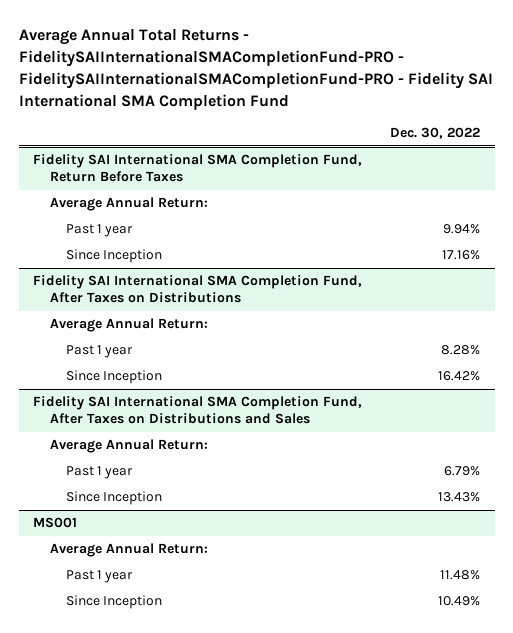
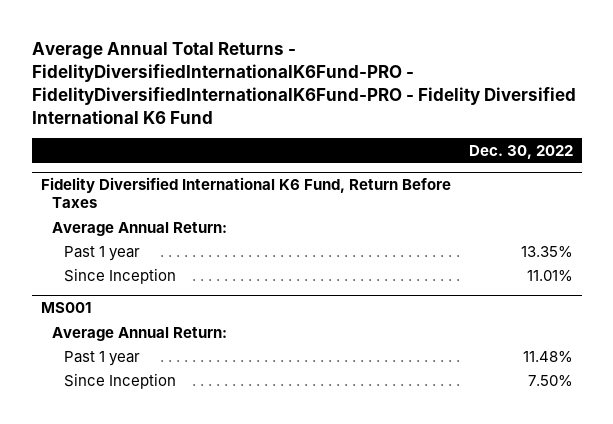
- Average Annual Total Returns - FidelitySAIInternationalSMACompletionFund-PRO - FidelitySAIInternationalSMACompletionFund-PRO - Fidelity SAI International SMA Completion Fund
+ Average Annual Total Returns - FidelityDiversifiedInternationalK6Fund-PRO - FidelityDiversifiedInternationalK6Fund-PRO - Fidelity Diversified International K6 Fund
- Fidelity SAI International SMA Completion Fund, Return Before Taxes
- Average Annual Return:
- Past 1 year | 9.94%
- Since Inception | 17.16%
- Fidelity SAI International SMA Completion Fund, After Taxes on Distributions
- Average Annual Return:
- Past 1 year | 8.28%
- Since Inception | 16.42%
- Fidelity SAI International SMA Completion Fund, After Taxes on Distributions and Sales
+ Fidelity Diversified International K6 Fund, Return Before Taxes
- Past 1 year | 6.79%
- Since Inception | 13.43%
+ Past 1 year | 13.35%
+ Since Inception | 11.01%
@ MS001
- Since Inception | 10.49%
+ Since Inception | 7.50%

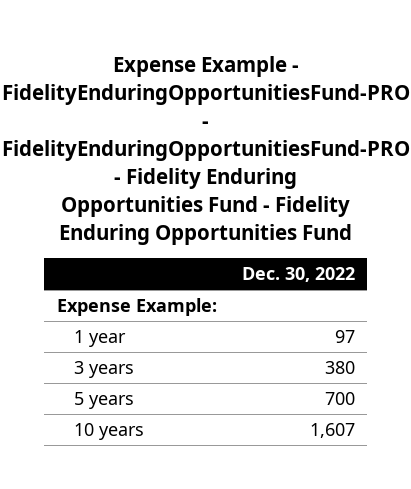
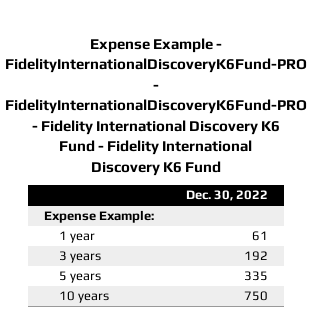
- Expense Example - FidelityEnduringOpportunitiesFund-PRO - FidelityEnduringOpportunitiesFund-PRO - Fidelity Enduring Opportunities Fund - Fidelity Enduring Opportunities Fund
+ Expense Example - FidelityInternationalDiscoveryK6Fund-PRO - FidelityInternationalDiscoveryK6Fund-PRO - Fidelity International Discovery K6 Fund - Fidelity International Discovery K6 Fund
- 1 year | 97
- 3 years | 380
- 5 years | 700
- 10 years | 1,607
+ 1 year | 61
+ 3 years | 192
+ 5 years | 335
+ 10 years | 750

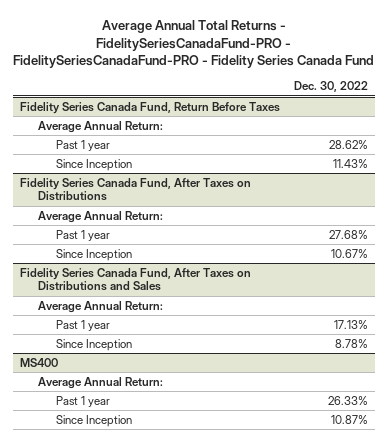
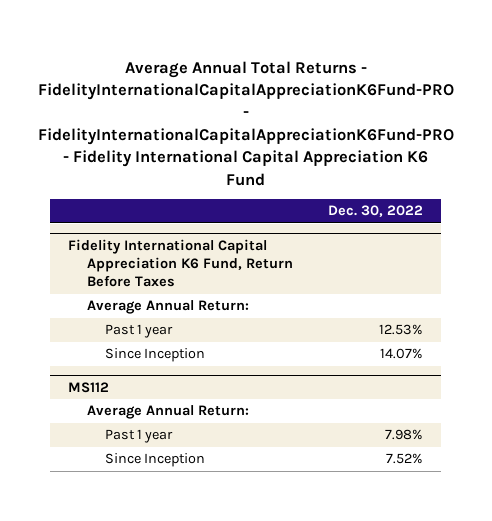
- Average Annual Total Returns - FidelitySeriesCanadaFund-PRO - FidelitySeriesCanadaFund-PRO - Fidelity Series Canada Fund
+ Average Annual Total Returns - FidelityInternationalCapitalAppreciationK6Fund-PRO - FidelityInternationalCapitalAppreciationK6Fund-PRO - Fidelity International Capital Appreciation K6 Fund
- Fidelity Series Canada Fund, Return Before Taxes
- Average Annual Return:
- Past 1 year | 28.62%
- Since Inception | 11.43%
- Fidelity Series Canada Fund, After Taxes on Distributions
- Average Annual Return:
- Past 1 year | 27.68%
- Since Inception | 10.67%
- Fidelity Series Canada Fund, After Taxes on Distributions and Sales
+ Fidelity International Capital Appreciation K6 Fund, Return Before Taxes
- Past 1 year | 17.13%
- Since Inception | 8.78%
- MS400
+ Past 1 year | 12.53%
+ Since Inception | 14.07%
+ MS112
- Past 1 year | 26.33%
- Since Inception | 10.87%
+ Past 1 year | 7.98%
+ Since Inception | 7.52%

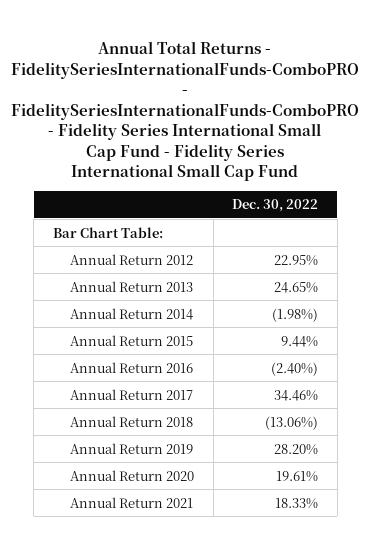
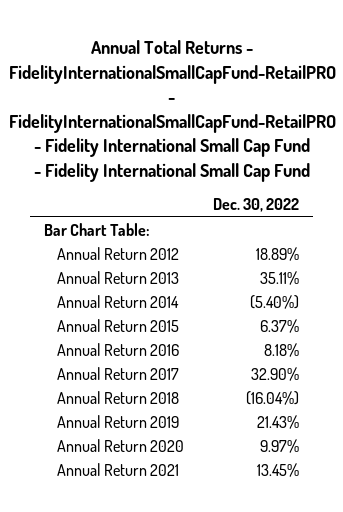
- Annual Total Returns - FidelitySeriesInternationalFunds-ComboPRO - FidelitySeriesInternationalFunds-ComboPRO - Fidelity Series International Small Cap Fund - Fidelity Series International Small Cap Fund
+ Annual Total Returns - FidelityInternationalSmallCapFund-RetailPRO - FidelityInternationalSmallCapFund-RetailPRO - Fidelity International Small Cap Fund - Fidelity International Small Cap Fund
- Annual Return 2012 | 22.95%
- Annual Return 2013 | 24.65%
- Annual Return 2014 | (1.98%)
- Annual Return 2015 | 9.44%
- Annual Return 2016 | (2.40%)
- Annual Return 2017 | 34.46%
- Annual Return 2018 | (13.06%)
- Annual Return 2019 | 28.20%
- Annual Return 2020 | 19.61%
- Annual Return 2021 | 18.33%
+ Annual Return 2012 | 18.89%
+ Annual Return 2013 | 35.11%
+ Annual Return 2014 | (5.40%)
+ Annual Return 2015 | 6.37%
+ Annual Return 2016 | 8.18%
+ Annual Return 2017 | 32.90%
+ Annual Return 2018 | (16.04%)
+ Annual Return 2019 | 21.43%
+ Annual Return 2020 | 9.97%
+ Annual Return 2021 | 13.45%

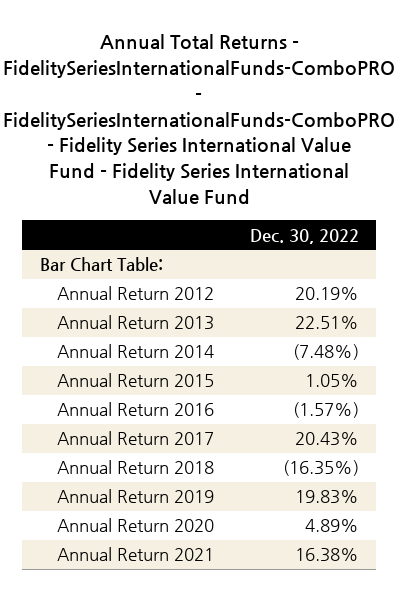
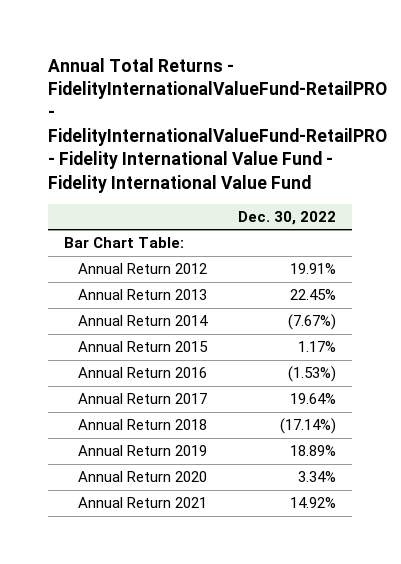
- Annual Total Returns - FidelitySeriesInternationalFunds-ComboPRO - FidelitySeriesInternationalFunds-ComboPRO - Fidelity Series International Value Fund - Fidelity Series International Value Fund
+ Annual Total Returns - FidelityInternationalValueFund-RetailPRO - FidelityInternationalValueFund-RetailPRO - Fidelity International Value Fund - Fidelity International Value Fund
- Annual Return 2012 | 20.19%
- Annual Return 2013 | 22.51%
- Annual Return 2014 | (7.48%)
- Annual Return 2015 | 1.05%
- Annual Return 2016 | (1.57%)
- Annual Return 2017 | 20.43%
- Annual Return 2018 | (16.35%)
- Annual Return 2019 | 19.83%
- Annual Return 2020 | 4.89%
- Annual Return 2021 | 16.38%
+ Annual Return 2012 | 19.91%
+ Annual Return 2013 | 22.45%
+ Annual Return 2014 | (7.67%)
+ Annual Return 2015 | 1.17%
+ Annual Return 2016 | (1.53%)
+ Annual Return 2017 | 19.64%
+ Annual Return 2018 | (17.14%)
+ Annual Return 2019 | 18.89%
+ Annual Return 2020 | 3.34%
+ Annual Return 2021 | 14.92%

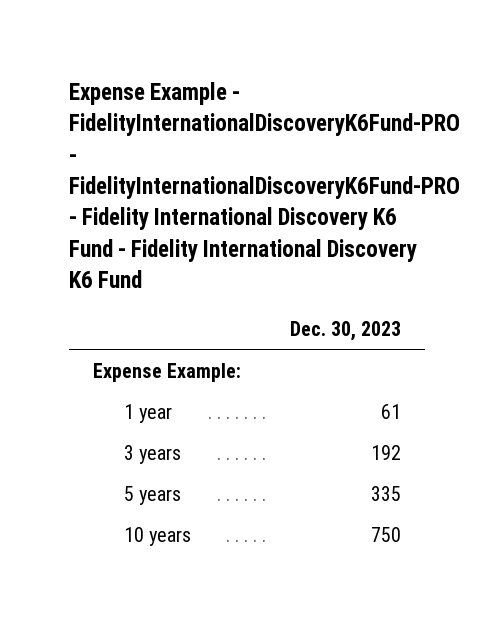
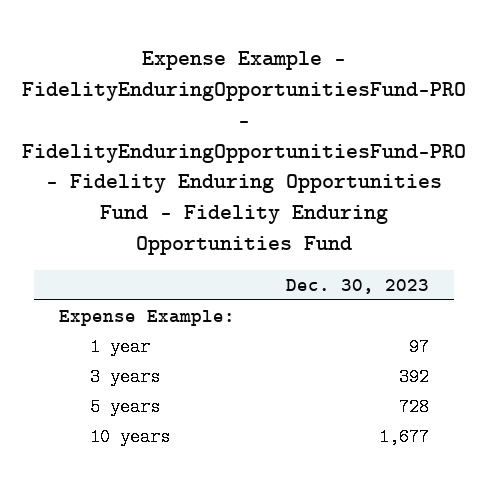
- Expense Example - FidelityInternationalDiscoveryK6Fund-PRO - FidelityInternationalDiscoveryK6Fund-PRO - Fidelity International Discovery K6 Fund - Fidelity International Discovery K6 Fund
+ Expense Example - FidelityEnduringOpportunitiesFund-PRO - FidelityEnduringOpportunitiesFund-PRO - Fidelity Enduring Opportunities Fund - Fidelity Enduring Opportunities Fund
- 1 year | 61
- 3 years | 192
- 5 years | 335
- 10 years | 750
+ 1 year | 97
+ 3 years | 392
+ 5 years | 728
+ 10 years | 1,677

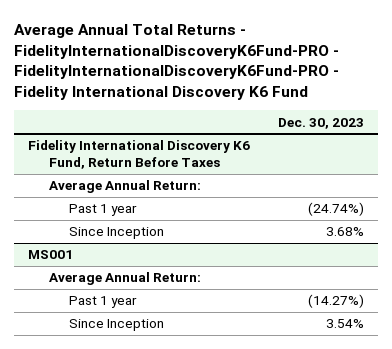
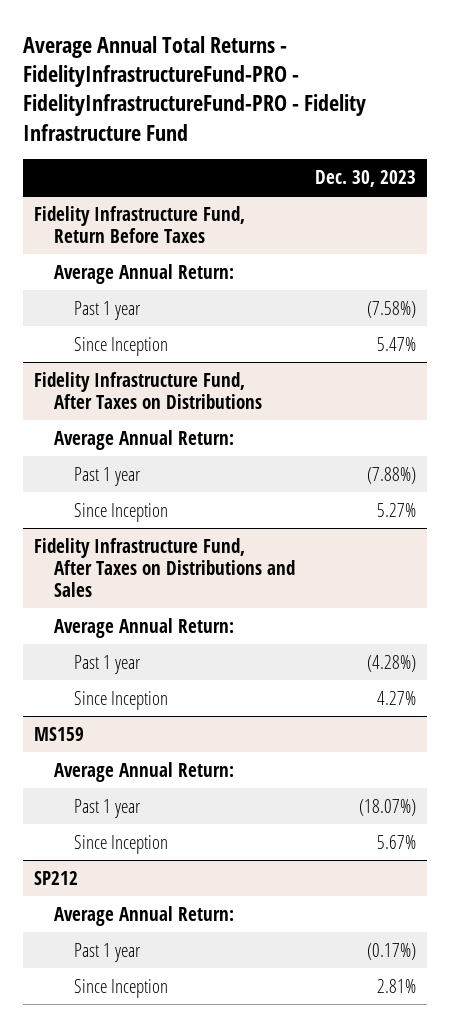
- Average Annual Total Returns - FidelityInternationalDiscoveryK6Fund-PRO - FidelityInternationalDiscoveryK6Fund-PRO - Fidelity International Discovery K6 Fund
+ Average Annual Total Returns - FidelityInfrastructureFund-PRO - FidelityInfrastructureFund-PRO - Fidelity Infrastructure Fund
- Fidelity International Discovery K6 Fund, Return Before Taxes
+ Fidelity Infrastructure Fund, Return Before Taxes
- Past 1 year | (24.74%)
- Since Inception | 3.68%
- MS001
+ Past 1 year | (7.58%)
+ Since Inception | 5.47%
+ Fidelity Infrastructure Fund, After Taxes on Distributions
- Past 1 year | (14.27%)
- Since Inception | 3.54%
+ Past 1 year | (7.88%)
+ Since Inception | 5.27%
+ Fidelity Infrastructure Fund, After Taxes on Distributions and Sales
+ Average Annual Return:
+ Past 1 year | (4.28%)
+ Since Inception | 4.27%
+ MS159
+ Average Annual Return:
+ Past 1 year | (18.07%)
+ Since Inception | 5.67%
+ SP212
+ Average Annual Return:
+ Past 1 year | (0.17%)
+ Since Inception | 2.81%

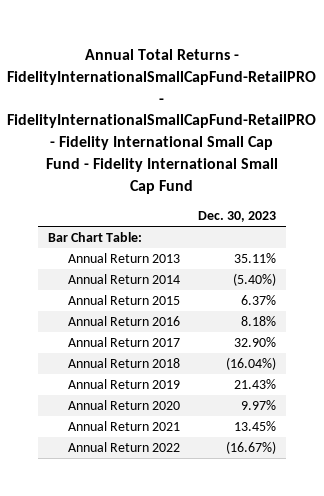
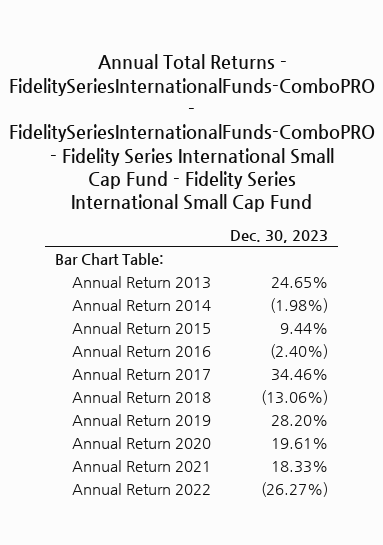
- Annual Total Returns - FidelityInternationalSmallCapFund-RetailPRO - FidelityInternationalSmallCapFund-RetailPRO - Fidelity International Small Cap Fund - Fidelity International Small Cap Fund
+ Annual Total Returns - FidelitySeriesInternationalFunds-ComboPRO - FidelitySeriesInternationalFunds-ComboPRO - Fidelity Series International Small Cap Fund - Fidelity Series International Small Cap Fund
- Annual Return 2013 | 35.11%
- Annual Return 2014 | (5.40%)
- Annual Return 2015 | 6.37%
- Annual Return 2016 | 8.18%
- Annual Return 2017 | 32.90%
- Annual Return 2018 | (16.04%)
- Annual Return 2019 | 21.43%
- Annual Return 2020 | 9.97%
- Annual Return 2021 | 13.45%
- Annual Return 2022 | (16.67%)
+ Annual Return 2013 | 24.65%
+ Annual Return 2014 | (1.98%)
+ Annual Return 2015 | 9.44%
+ Annual Return 2016 | (2.40%)
+ Annual Return 2017 | 34.46%
+ Annual Return 2018 | (13.06%)
+ Annual Return 2019 | 28.20%
+ Annual Return 2020 | 19.61%
+ Annual Return 2021 | 18.33%
+ Annual Return 2022 | (26.27%)

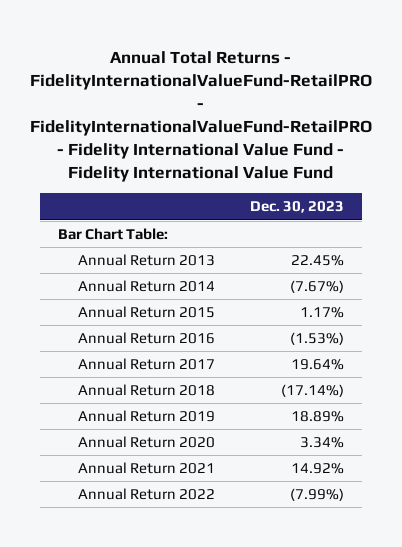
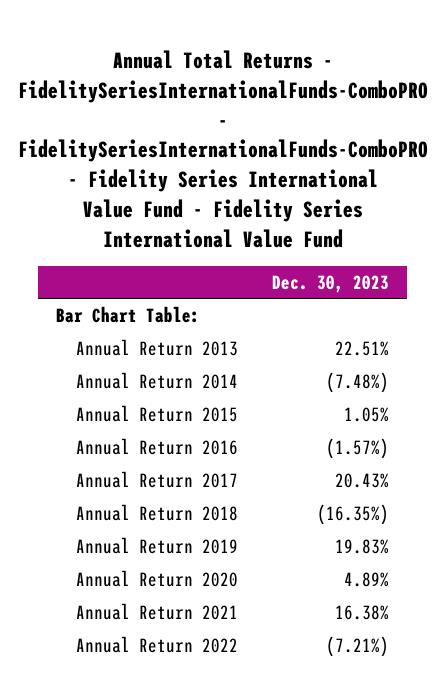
- Annual Total Returns - FidelityInternationalValueFund-RetailPRO - FidelityInternationalValueFund-RetailPRO - Fidelity International Value Fund - Fidelity International Value Fund
+ Annual Total Returns - FidelitySeriesInternationalFunds-ComboPRO - FidelitySeriesInternationalFunds-ComboPRO - Fidelity Series International Value Fund - Fidelity Series International Value Fund
- Annual Return 2013 | 22.45%
- Annual Return 2014 | (7.67%)
- Annual Return 2015 | 1.17%
- Annual Return 2016 | (1.53%)
- Annual Return 2017 | 19.64%
- Annual Return 2018 | (17.14%)
- Annual Return 2019 | 18.89%
- Annual Return 2020 | 3.34%
- Annual Return 2021 | 14.92%
- Annual Return 2022 | (7.99%)
+ Annual Return 2013 | 22.51%
+ Annual Return 2014 | (7.48%)
+ Annual Return 2015 | 1.05%
+ Annual Return 2016 | (1.57%)
+ Annual Return 2017 | 20.43%
+ Annual Return 2018 | (16.35%)
+ Annual Return 2019 | 19.83%
+ Annual Return 2020 | 4.89%
+ Annual Return 2021 | 16.38%
+ Annual Return 2022 | (7.21%)

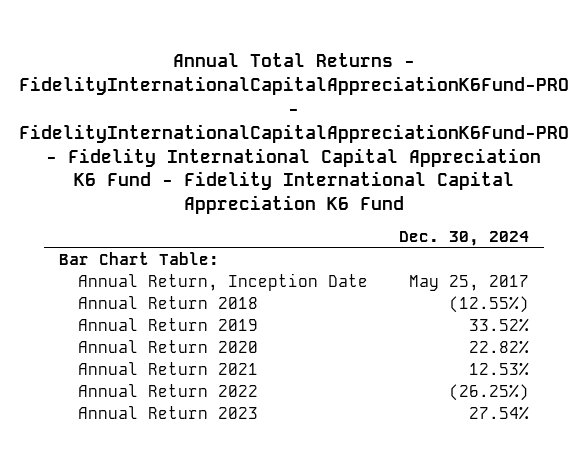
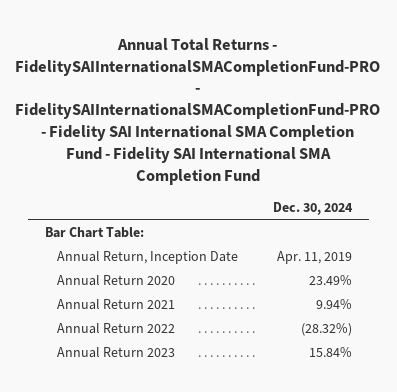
- Annual Total Returns - FidelityInternationalCapitalAppreciationK6Fund-PRO - FidelityInternationalCapitalAppreciationK6Fund-PRO - Fidelity International Capital Appreciation K6 Fund - Fidelity International Capital Appreciation K6 Fund
+ Annual Total Returns - FidelitySAIInternationalSMACompletionFund-PRO - FidelitySAIInternationalSMACompletionFund-PRO - Fidelity SAI International SMA Completion Fund - Fidelity SAI International SMA Completion Fund
- Annual Return, Inception Date | May 25, 2017
- Annual Return 2018 | (12.55%)
- Annual Return 2019 | 33.52%
- Annual Return 2020 | 22.82%
- Annual Return 2021 | 12.53%
- Annual Return 2022 | (26.25%)
- Annual Return 2023 | 27.54%
+ Annual Return, Inception Date | Apr. 11, 2019
+ Annual Return 2020 | 23.49%
+ Annual Return 2021 | 9.94%
+ Annual Return 2022 | (28.32%)
+ Annual Return 2023 | 15.84%

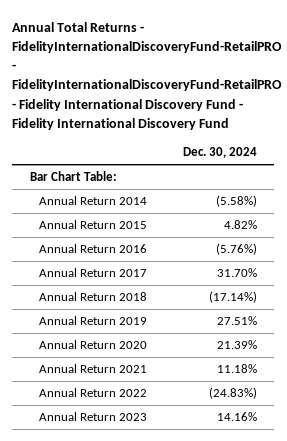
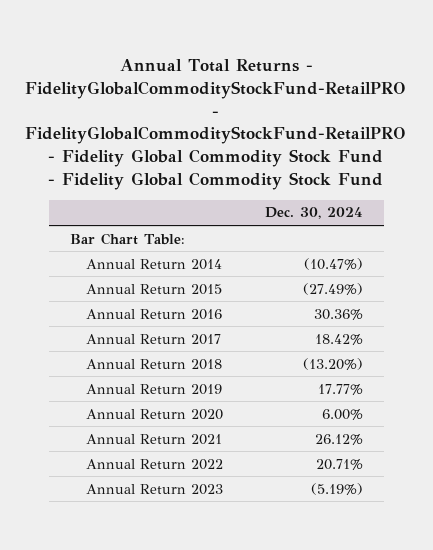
- Annual Total Returns - FidelityInternationalDiscoveryFund-RetailPRO - FidelityInternationalDiscoveryFund-RetailPRO - Fidelity International Discovery Fund - Fidelity International Discovery Fund
+ Annual Total Returns - FidelityGlobalCommodityStockFund-RetailPRO - FidelityGlobalCommodityStockFund-RetailPRO - Fidelity Global Commodity Stock Fund - Fidelity Global Commodity Stock Fund
- Annual Return 2014 | (5.58%)
- Annual Return 2015 | 4.82%
- Annual Return 2016 | (5.76%)
- Annual Return 2017 | 31.70%
- Annual Return 2018 | (17.14%)
- Annual Return 2019 | 27.51%
- Annual Return 2020 | 21.39%
- Annual Return 2021 | 11.18%
- Annual Return 2022 | (24.83%)
- Annual Return 2023 | 14.16%
+ Annual Return 2014 | (10.47%)
+ Annual Return 2015 | (27.49%)
+ Annual Return 2016 | 30.36%
+ Annual Return 2017 | 18.42%
+ Annual Return 2018 | (13.20%)
+ Annual Return 2019 | 17.77%
+ Annual Return 2020 | 6.00%
+ Annual Return 2021 | 26.12%
+ Annual Return 2022 | 20.71%
+ Annual Return 2023 | (5.19%)

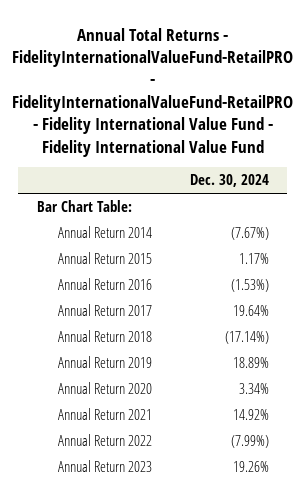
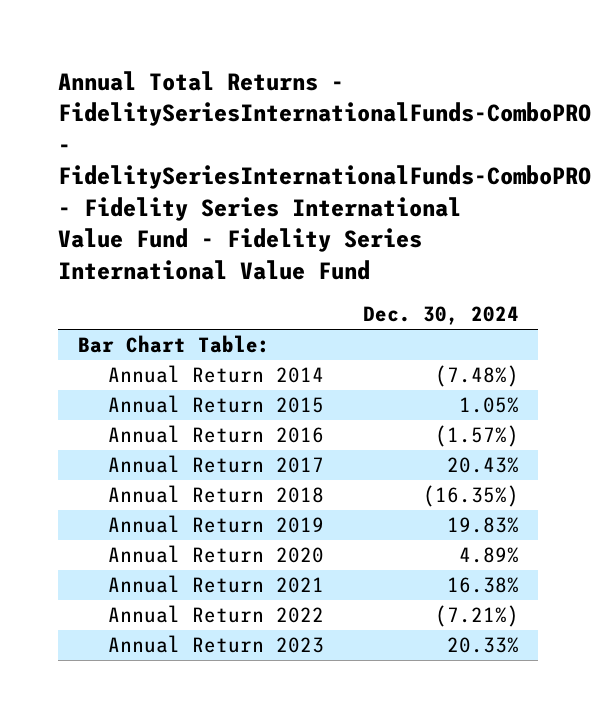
- Annual Total Returns - FidelityInternationalValueFund-RetailPRO - FidelityInternationalValueFund-RetailPRO - Fidelity International Value Fund - Fidelity International Value Fund
+ Annual Total Returns - FidelitySeriesInternationalFunds-ComboPRO - FidelitySeriesInternationalFunds-ComboPRO - Fidelity Series International Value Fund - Fidelity Series International Value Fund
- Annual Return 2014 | (7.67%)
- Annual Return 2015 | 1.17%
- Annual Return 2016 | (1.53%)
- Annual Return 2017 | 19.64%
- Annual Return 2018 | (17.14%)
- Annual Return 2019 | 18.89%
- Annual Return 2020 | 3.34%
- Annual Return 2021 | 14.92%
- Annual Return 2022 | (7.99%)
- Annual Return 2023 | 19.26%
+ Annual Return 2014 | (7.48%)
+ Annual Return 2015 | 1.05%
+ Annual Return 2016 | (1.57%)
+ Annual Return 2017 | 20.43%
+ Annual Return 2018 | (16.35%)
+ Annual Return 2019 | 19.83%
+ Annual Return 2020 | 4.89%
+ Annual Return 2021 | 16.38%
+ Annual Return 2022 | (7.21%)
+ Annual Return 2023 | 20.33%

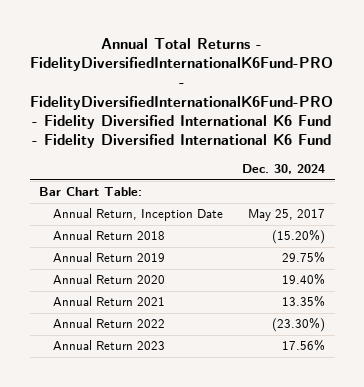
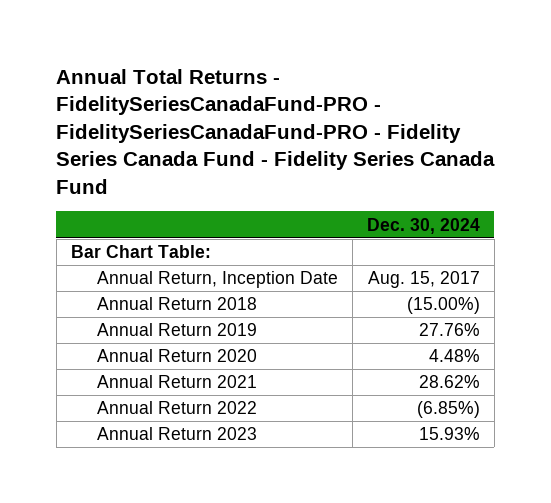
- Annual Total Returns - FidelityDiversifiedInternationalK6Fund-PRO - FidelityDiversifiedInternationalK6Fund-PRO - Fidelity Diversified International K6 Fund - Fidelity Diversified International K6 Fund
+ Annual Total Returns - FidelitySeriesCanadaFund-PRO - FidelitySeriesCanadaFund-PRO - Fidelity Series Canada Fund - Fidelity Series Canada Fund
- Annual Return, Inception Date | May 25, 2017
- Annual Return 2018 | (15.20%)
- Annual Return 2019 | 29.75%
- Annual Return 2020 | 19.40%
- Annual Return 2021 | 13.35%
- Annual Return 2022 | (23.30%)
- Annual Return 2023 | 17.56%
+ Annual Return, Inception Date | Aug. 15, 2017
+ Annual Return 2018 | (15.00%)
+ Annual Return 2019 | 27.76%
+ Annual Return 2020 | 4.48%
+ Annual Return 2021 | 28.62%
+ Annual Return 2022 | (6.85%)
+ Annual Return 2023 | 15.93%

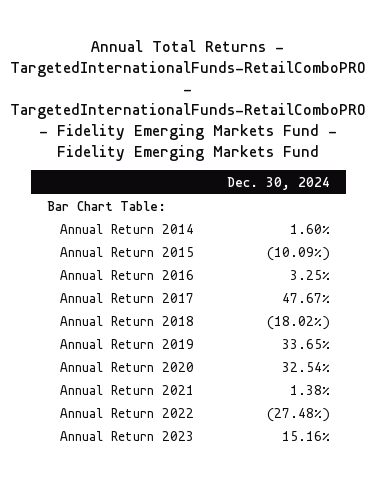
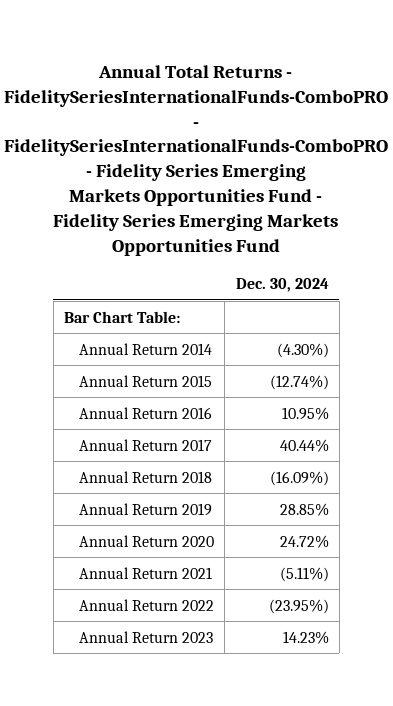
- Annual Total Returns - TargetedInternationalFunds-RetailComboPRO - TargetedInternationalFunds-RetailComboPRO - Fidelity Emerging Markets Fund - Fidelity Emerging Markets Fund
+ Annual Total Returns - FidelitySeriesInternationalFunds-ComboPRO - FidelitySeriesInternationalFunds-ComboPRO - Fidelity Series Emerging Markets Opportunities Fund - Fidelity Series Emerging Markets Opportunities Fund
- Annual Return 2014 | 1.60%
- Annual Return 2015 | (10.09%)
- Annual Return 2016 | 3.25%
- Annual Return 2017 | 47.67%
- Annual Return 2018 | (18.02%)
- Annual Return 2019 | 33.65%
- Annual Return 2020 | 32.54%
- Annual Return 2021 | 1.38%
- Annual Return 2022 | (27.48%)
- Annual Return 2023 | 15.16%
+ Annual Return 2014 | (4.30%)
+ Annual Return 2015 | (12.74%)
+ Annual Return 2016 | 10.95%
+ Annual Return 2017 | 40.44%
+ Annual Return 2018 | (16.09%)
+ Annual Return 2019 | 28.85%
+ Annual Return 2020 | 24.72%
+ Annual Return 2021 | (5.11%)
+ Annual Return 2022 | (23.95%)
+ Annual Return 2023 | 14.23%

